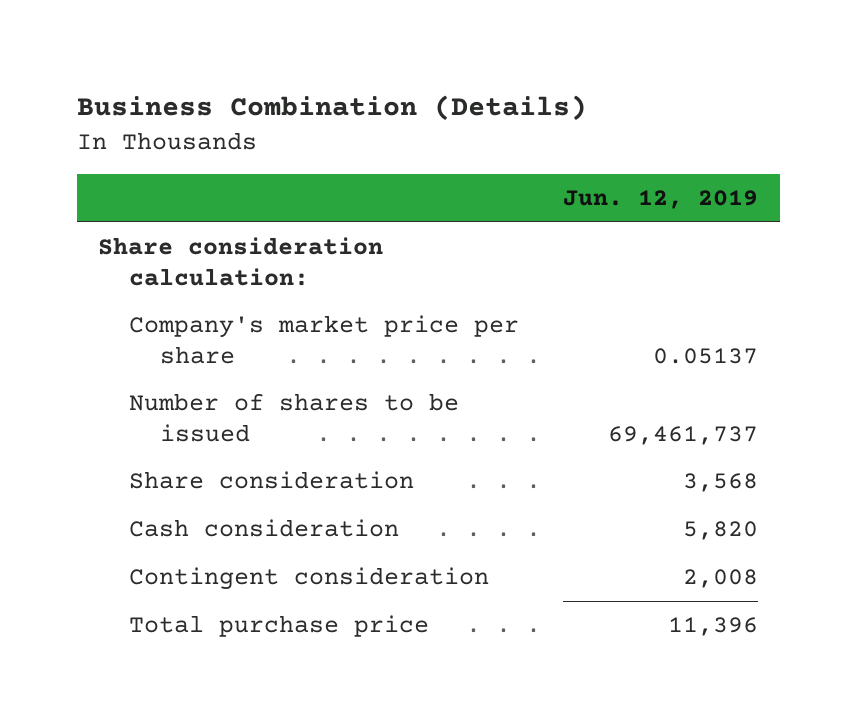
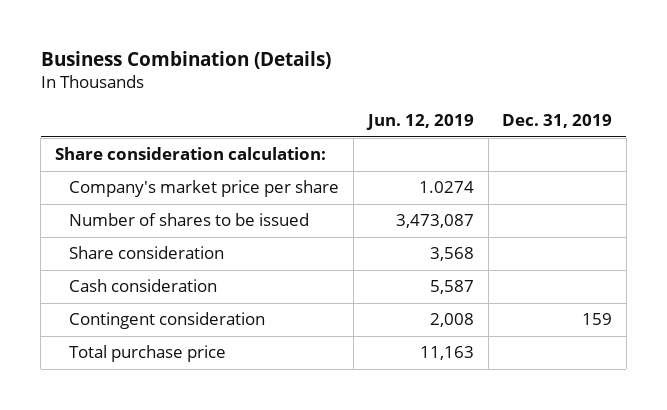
- | Jun. 12, 2019
+ | Jun. 12, 2019 | Dec. 31, 2019
- Company's market price per share | 0.05137
- Number of shares to be issued | 69,461,737
+ Company's market price per share | 1.0274 |
+ Number of shares to be issued | 3,473,087 |
- Cash consideration | 5,820
+ Cash consideration | 5,587 |
- Total purchase price | 11,396
+ Total purchase price | 11,163 |

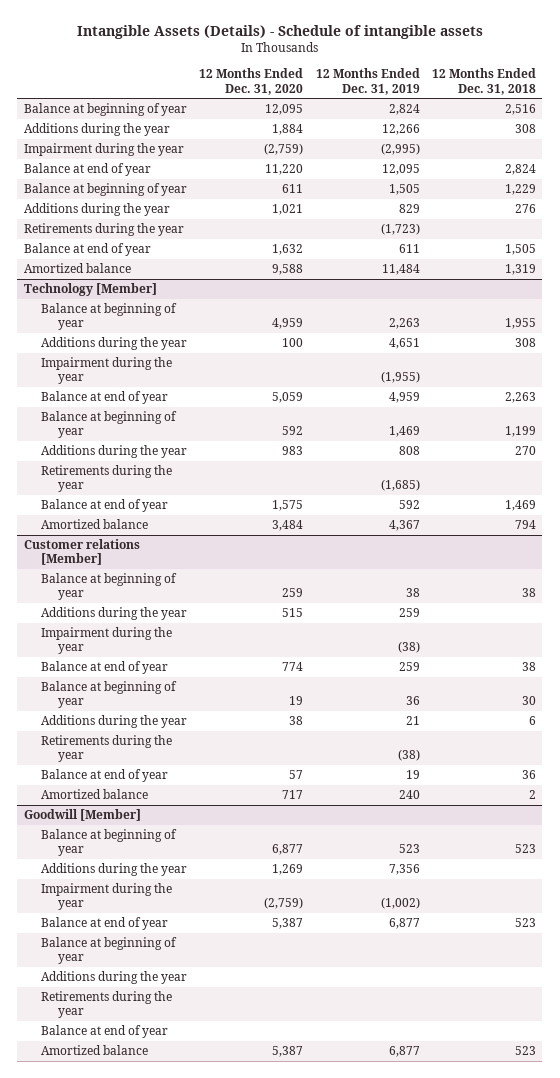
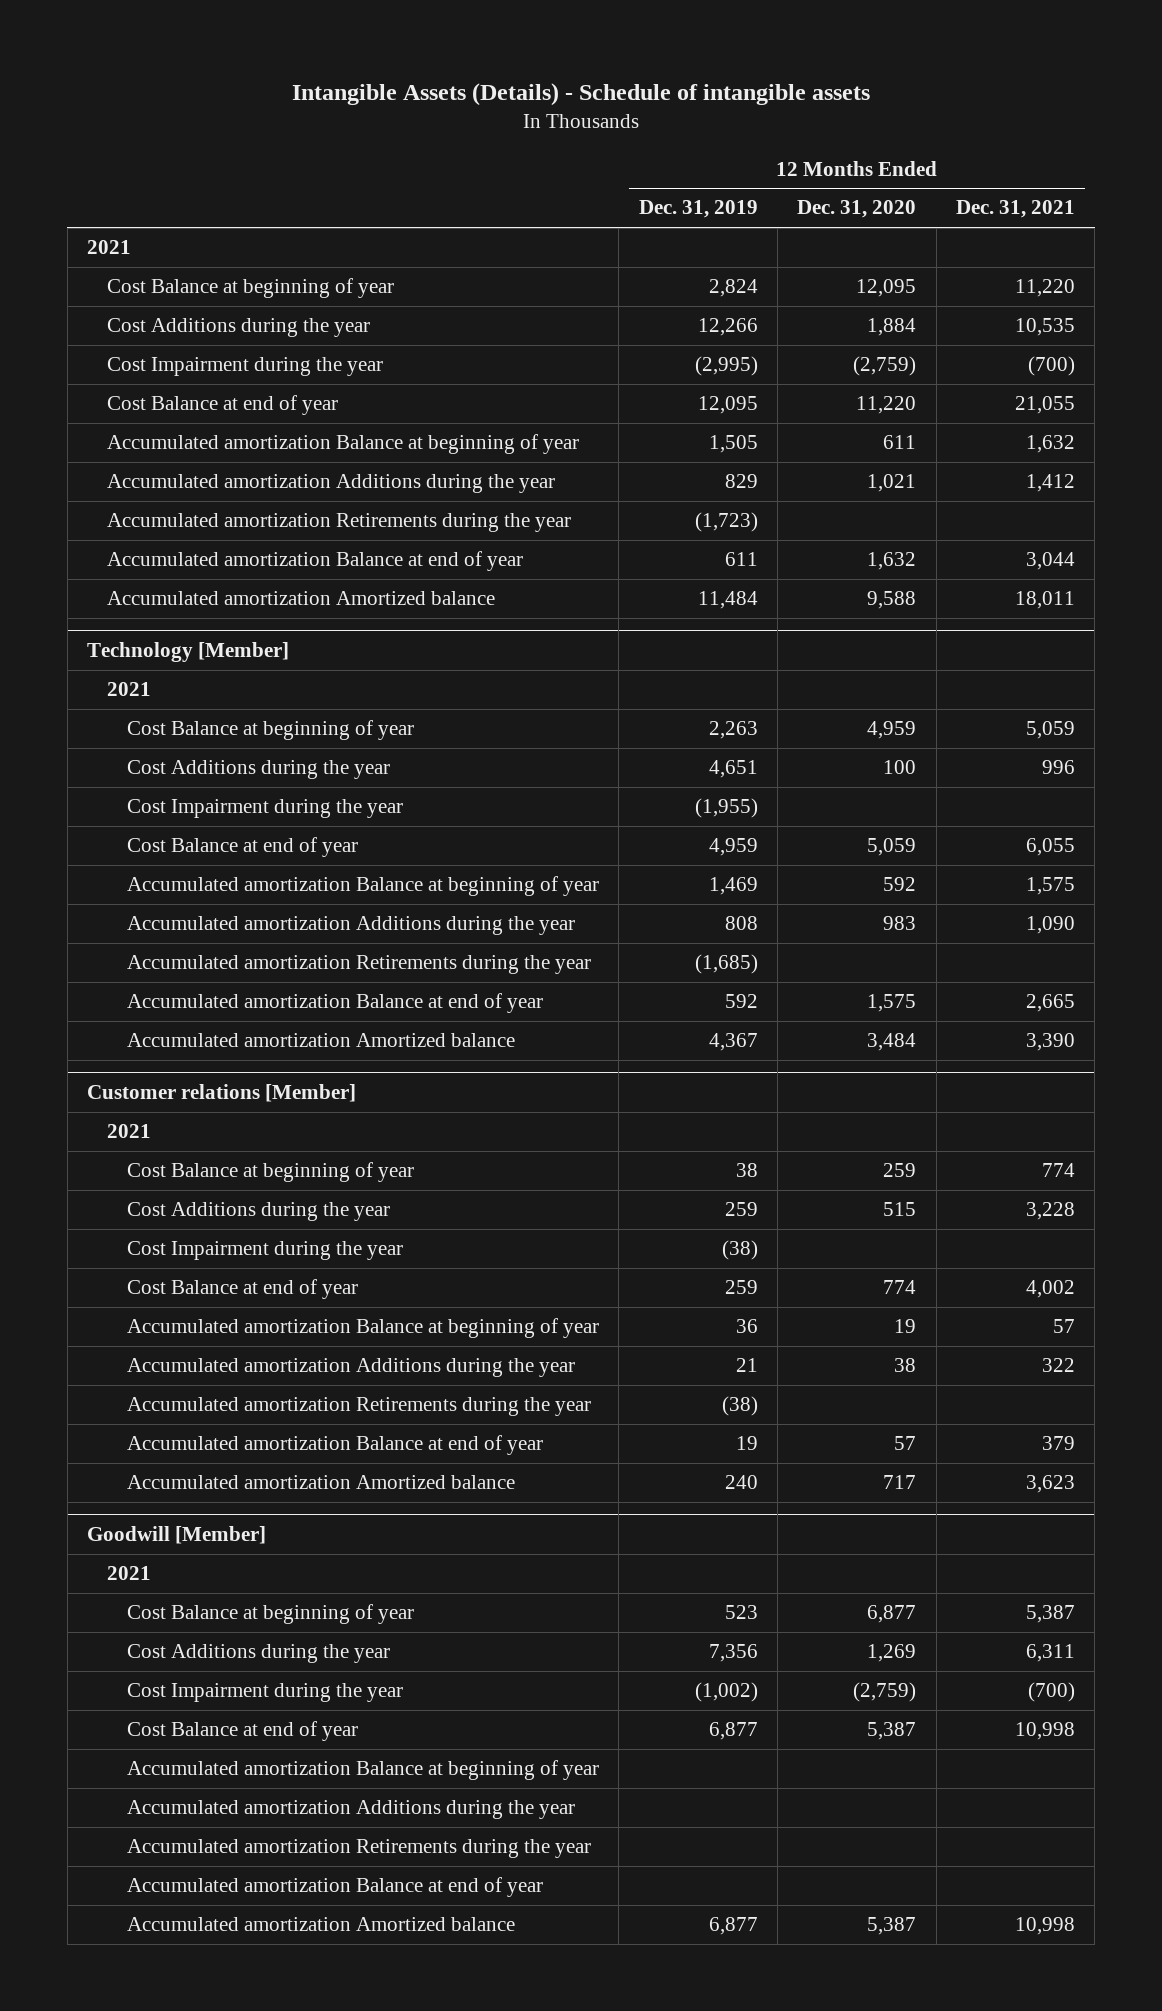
- | 12 Months Ended Dec. 31, 2020 | 12 Months Ended Dec. 31, 2019 | 12 Months Ended Dec. 31, 2018
+ | 12 Months Ended Dec. 31, 2019 | 12 Months Ended Dec. 31, 2020 | 12 Months Ended Dec. 31, 2021
- Balance at beginning of year | 12,095 | 2,824 | 2,516
- Additions during the year | 1,884 | 12,266 | 308
- Impairment during the year | (2,759) | (2,995) |
- Balance at end of year | 11,220 | 12,095 | 2,824
- Balance at beginning of year | 611 | 1,505 | 1,229
- Additions during the year | 1,021 | 829 | 276
- Retirements during the year | | (1,723) |
- Balance at end of year | 1,632 | 611 | 1,505
- Amortized balance | 9,588 | 11,484 | 1,319
+ 2021
+ Cost Balance at beginning of year | 2,824 | 12,095 | 11,220
+ Cost Additions during the year | 12,266 | 1,884 | 10,535
+ Cost Impairment during the year | (2,995) | (2,759) | (700)
+ Cost Balance at end of year | 12,095 | 11,220 | 21,055
+ Accumulated amortization Balance at beginning of year | 1,505 | 611 | 1,632
+ Accumulated amortization Additions during the year | 829 | 1,021 | 1,412
+ Accumulated amortization Retirements during the year | (1,723) | |
+ Accumulated amortization Balance at end of year | 611 | 1,632 | 3,044
+ Accumulated amortization Amortized balance | 11,484 | 9,588 | 18,011
@ Technology [Member]
- Balance at beginning of year | 4,959 | 2,263 | 1,955
- Additions during the year | 100 | 4,651 | 308
- Impairment during the year | | (1,955) |
- Balance at end of year | 5,059 | 4,959 | 2,263
- Balance at beginning of year | 592 | 1,469 | 1,199
- Additions during the year | 983 | 808 | 270
- Retirements during the year | | (1,685) |
- Balance at end of year | 1,575 | 592 | 1,469
- Amortized balance | 3,484 | 4,367 | 794
+ 2021
+ Cost Balance at beginning of year | 2,263 | 4,959 | 5,059
+ Cost Additions during the year | 4,651 | 100 | 996
+ Cost Impairment during the year | (1,955) | |
+ Cost Balance at end of year | 4,959 | 5,059 | 6,055
+ Accumulated amortization Balance at beginning of year | 1,469 | 592 | 1,575
+ Accumulated amortization Additions during the year | 808 | 983 | 1,090
+ Accumulated amortization Retirements during the year | (1,685) | |
+ Accumulated amortization Balance at end of year | 592 | 1,575 | 2,665
+ Accumulated amortization Amortized balance | 4,367 | 3,484 | 3,390
@ Customer relations [Member]
- Balance at beginning of year | 259 | 38 | 38
- Additions during the year | 515 | 259 |
- Impairment during the year | | (38) |
- Balance at end of year | 774 | 259 | 38
- Balance at beginning of year | 19 | 36 | 30
- Additions during the year | 38 | 21 | 6
- Retirements during the year | | (38) |
- Balance at end of year | 57 | 19 | 36
- Amortized balance | 717 | 240 | 2
+ 2021
+ Cost Balance at beginning of year | 38 | 259 | 774
+ Cost Additions during the year | 259 | 515 | 3,228
+ Cost Impairment during the year | (38) | |
+ Cost Balance at end of year | 259 | 774 | 4,002
+ Accumulated amortization Balance at beginning of year | 36 | 19 | 57
+ Accumulated amortization Additions during the year | 21 | 38 | 322
+ Accumulated amortization Retirements during the year | (38) | |
+ Accumulated amortization Balance at end of year | 19 | 57 | 379
+ Accumulated amortization Amortized balance | 240 | 717 | 3,623
@ Goodwill [Member]
- Balance at beginning of year | 6,877 | 523 | 523
- Additions during the year | 1,269 | 7,356 |
- Impairment during the year | (2,759) | (1,002) |
- Balance at end of year | 5,387 | 6,877 | 523
- Balance at beginning of year
- Additions during the year
- Retirements during the year
- Balance at end of year
- Amortized balance | 5,387 | 6,877 | 523
+ 2021
+ Cost Balance at beginning of year | 523 | 6,877 | 5,387
+ Cost Additions during the year | 7,356 | 1,269 | 6,311
+ Cost Impairment during the year | (1,002) | (2,759) | (700)
+ Cost Balance at end of year | 6,877 | 5,387 | 10,998
+ Accumulated amortization Balance at beginning of year
+ Accumulated amortization Additions during the year
+ Accumulated amortization Retirements during the year
+ Accumulated amortization Balance at end of year
+ Accumulated amortization Amortized balance | 6,877 | 5,387 | 10,998

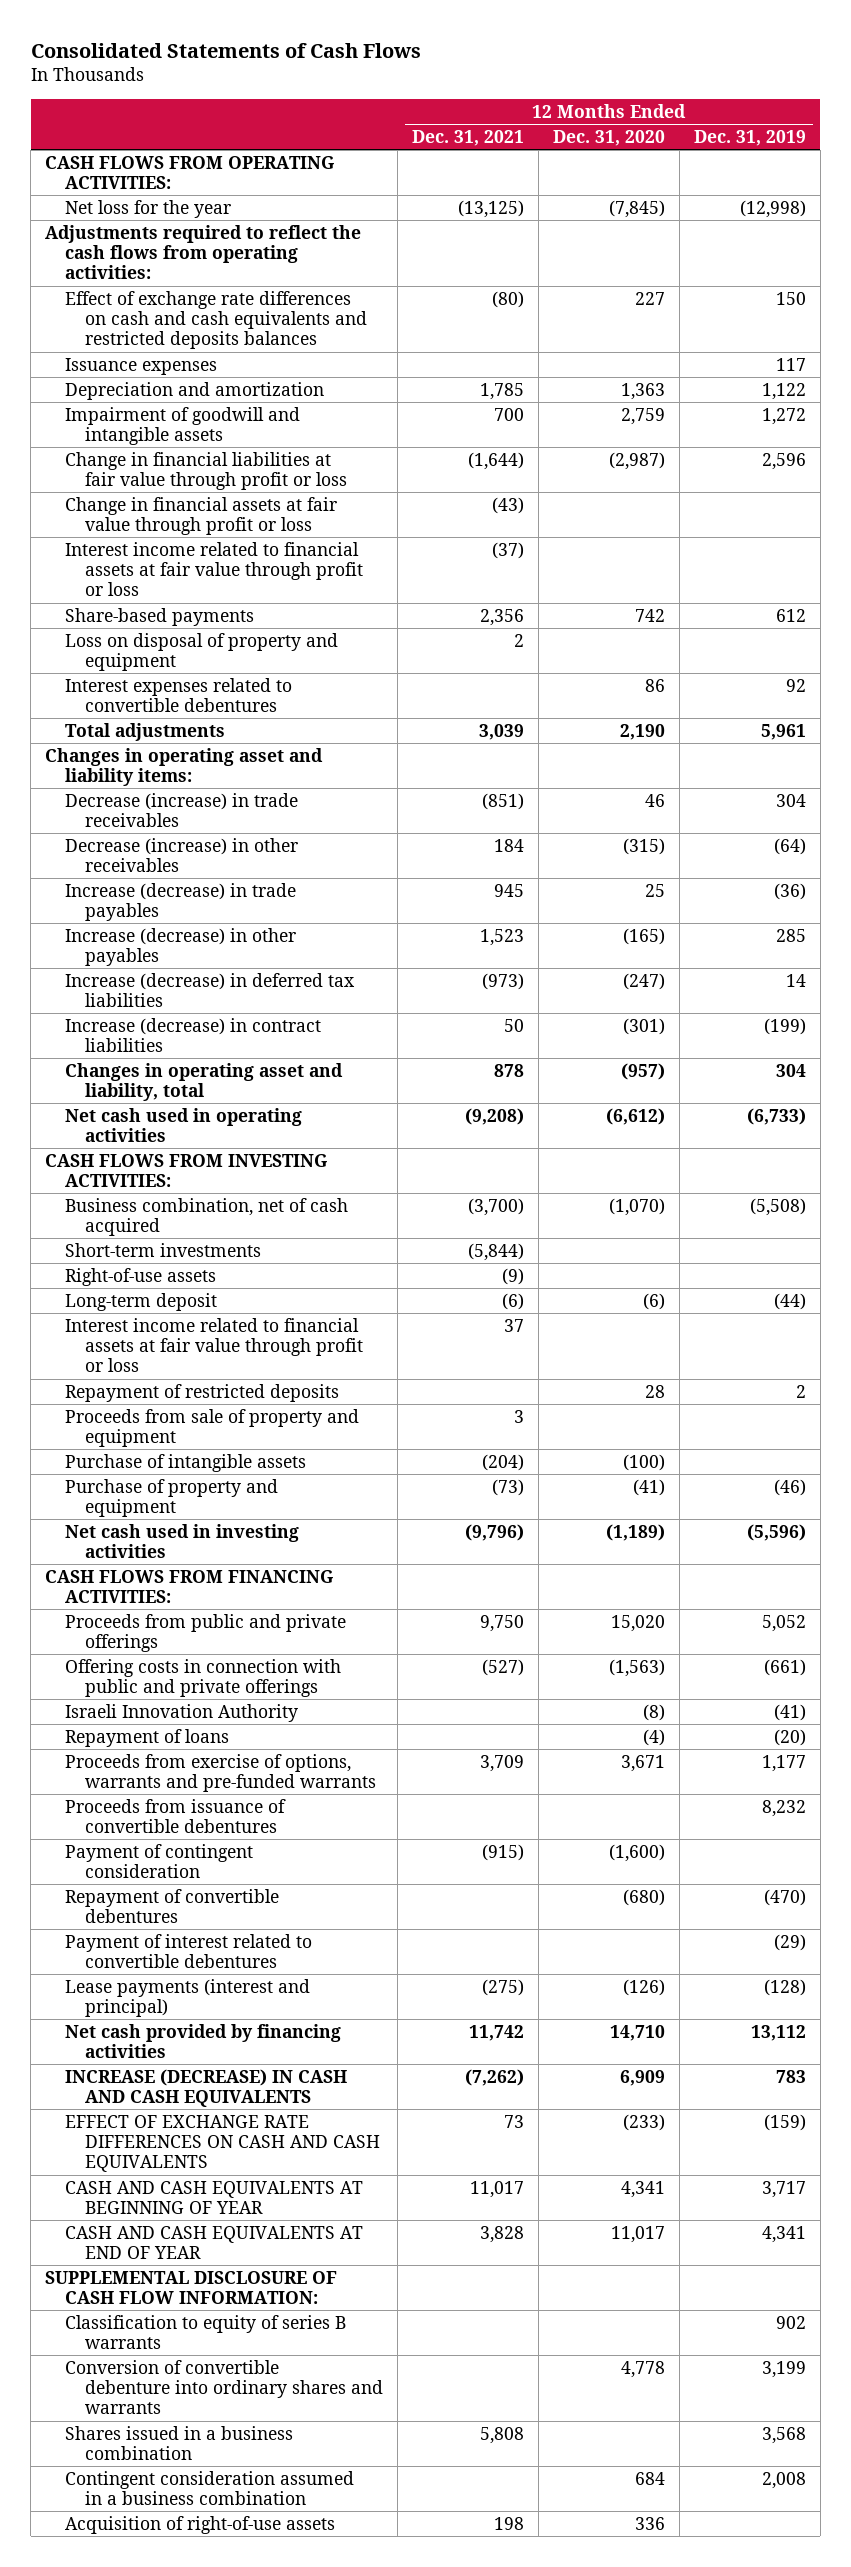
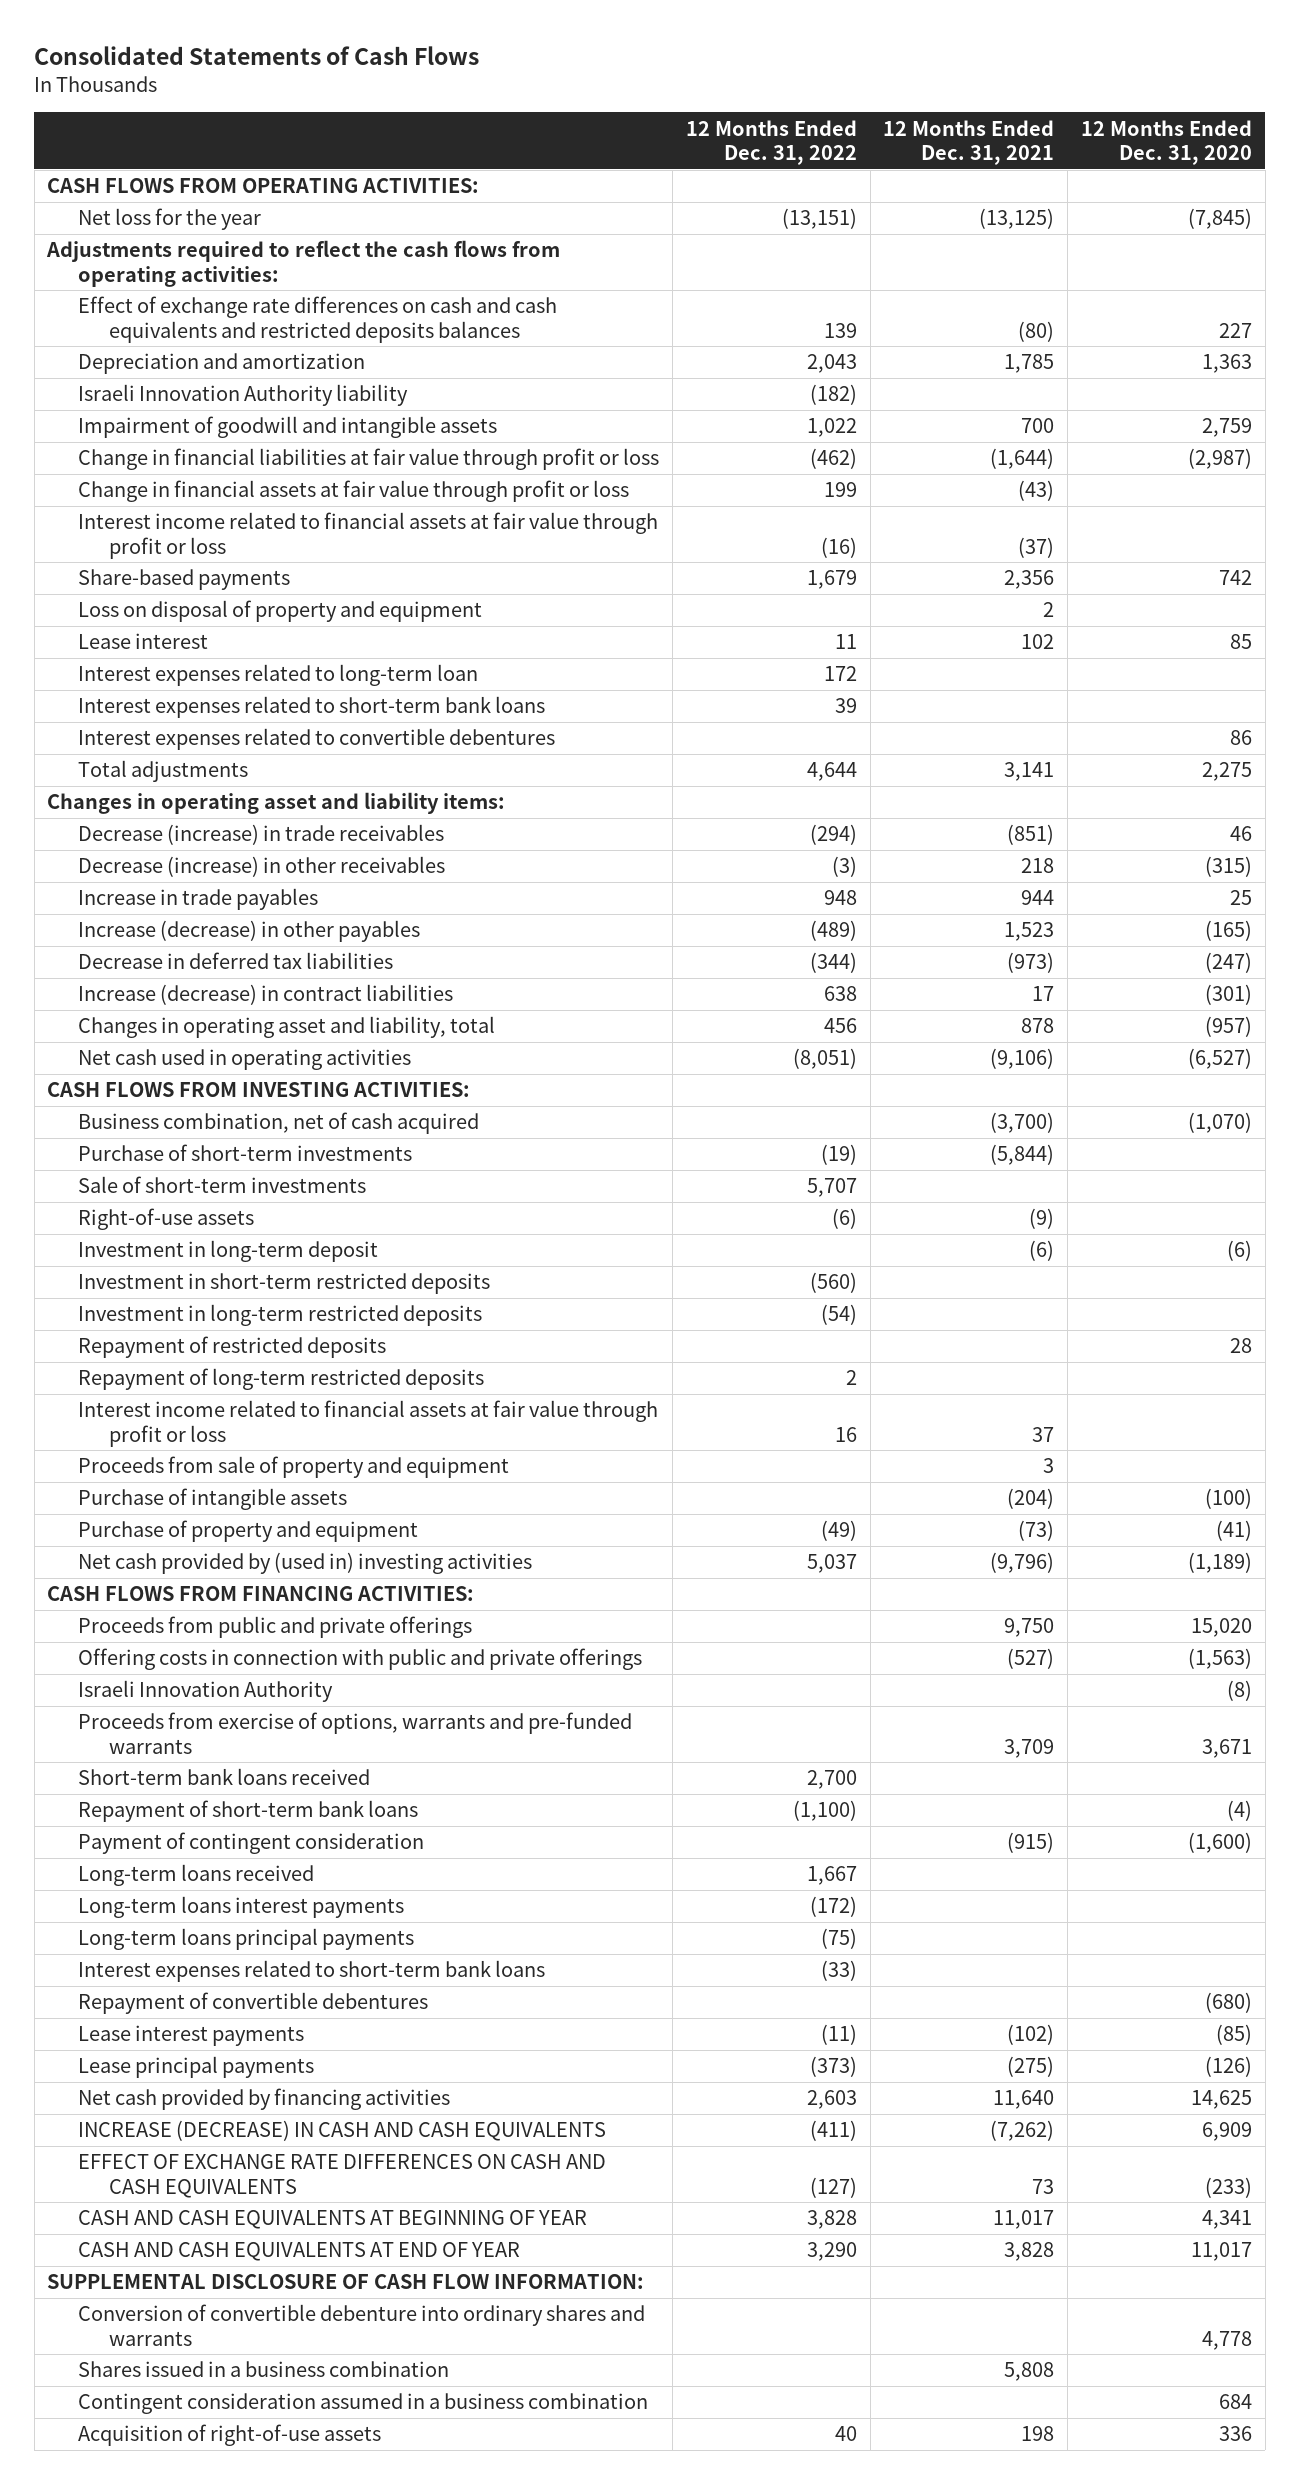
- | 12 Months Ended Dec. 31, 2021 | 12 Months Ended Dec. 31, 2020 | 12 Months Ended Dec. 31, 2019
+ | 12 Months Ended Dec. 31, 2022 | 12 Months Ended Dec. 31, 2021 | 12 Months Ended Dec. 31, 2020
- Issuance expenses | | | 117
+ Israeli Innovation Authority liability | (182) | |
+ Lease interest | 11 | 102 | 85
+ Interest expenses related to long-term loan | 172 | |
+ Interest expenses related to short-term bank loans | 39 | |
- Total adjustments | 3,039 | 2,190 | 5,961
+ Total adjustments | 4,644 | 3,141 | 2,275
- Decrease (increase) in other receivables | 184 | (315) | (64)
- Increase (decrease) in trade payables | 945 | 25 | (36)
+ Decrease (increase) in other receivables | (3) | 218 | (315)
+ Increase in trade payables | 948 | 944 | 25
- Increase (decrease) in deferred tax liabilities | (973) | (247) | 14
- Increase (decrease) in contract liabilities | 50 | (301) | (199)
+ Decrease in deferred tax liabilities | (344) | (973) | (247)
+ Increase (decrease) in contract liabilities | 638 | 17 | (301)
- Net cash used in operating activities | (9,208) | (6,612) | (6,733)
+ Net cash used in operating activities | (8,051) | (9,106) | (6,527)
- Short-term investments | (5,844) | |
+ Purchase of short-term investments | (19) | (5,844) |
+ Sale of short-term investments | 5,707 | |
- Long-term deposit | (6) | (6) | (44)
+ Investment in long-term deposit | | (6) | (6)
+ Investment in short-term restricted deposits | (560) | |
+ Investment in long-term restricted deposits | (54) | |
+ Repayment of long-term restricted deposits | 2 | |
moved down: Interest income related to financial assets at fair value through profit or loss | 16 | 37 |
- Net cash used in investing activities | (9,796) | (1,189) | (5,596)
+ Net cash provided by (used in) investing activities | 5,037 | (9,796) | (1,189)
- Repayment of loans | | (4) | (20)
- Proceeds from issuance of convertible debentures | | | 8,232
+ Short-term bank loans received | 2,700 | |
+ Repayment of short-term bank loans | (1,100) | | (4)
+ Long-term loans received | 1,667 | |
+ Long-term loans interest payments | (172) | |
+ Long-term loans principal payments | (75) | |
+ Interest expenses related to short-term bank loans | (33) | |
- Payment of interest related to convertible debentures | | | (29)
- Lease payments (interest and principal) | (275) | (126) | (128)
- Net cash provided by financing activities | 11,742 | 14,710 | 13,112
+ Lease interest payments | (11) | (102) | (85)
+ Lease principal payments | (373) | (275) | (126)
+ Net cash provided by financing activities | 2,603 | 11,640 | 14,625
- Classification to equity of series B warrants | | | 902

